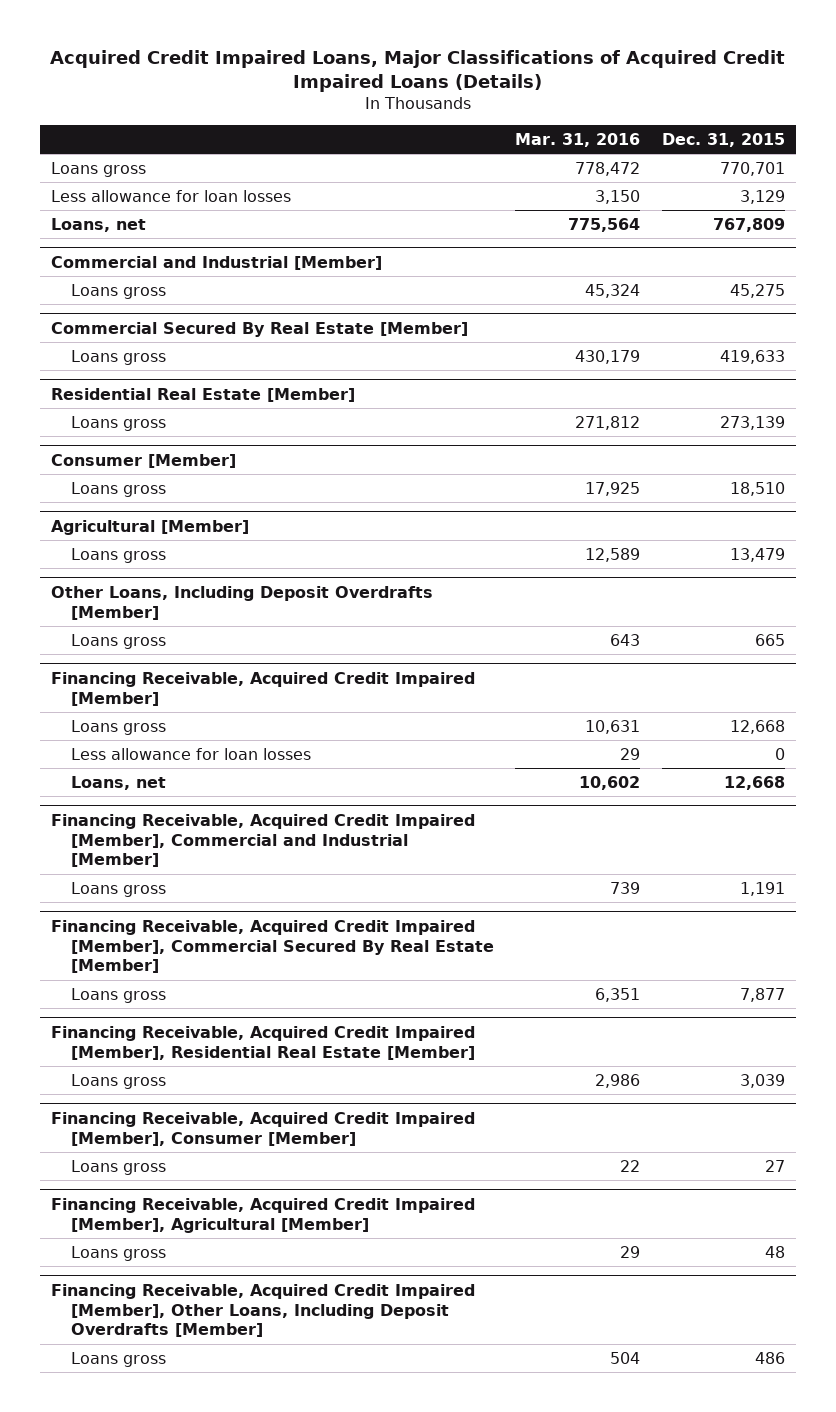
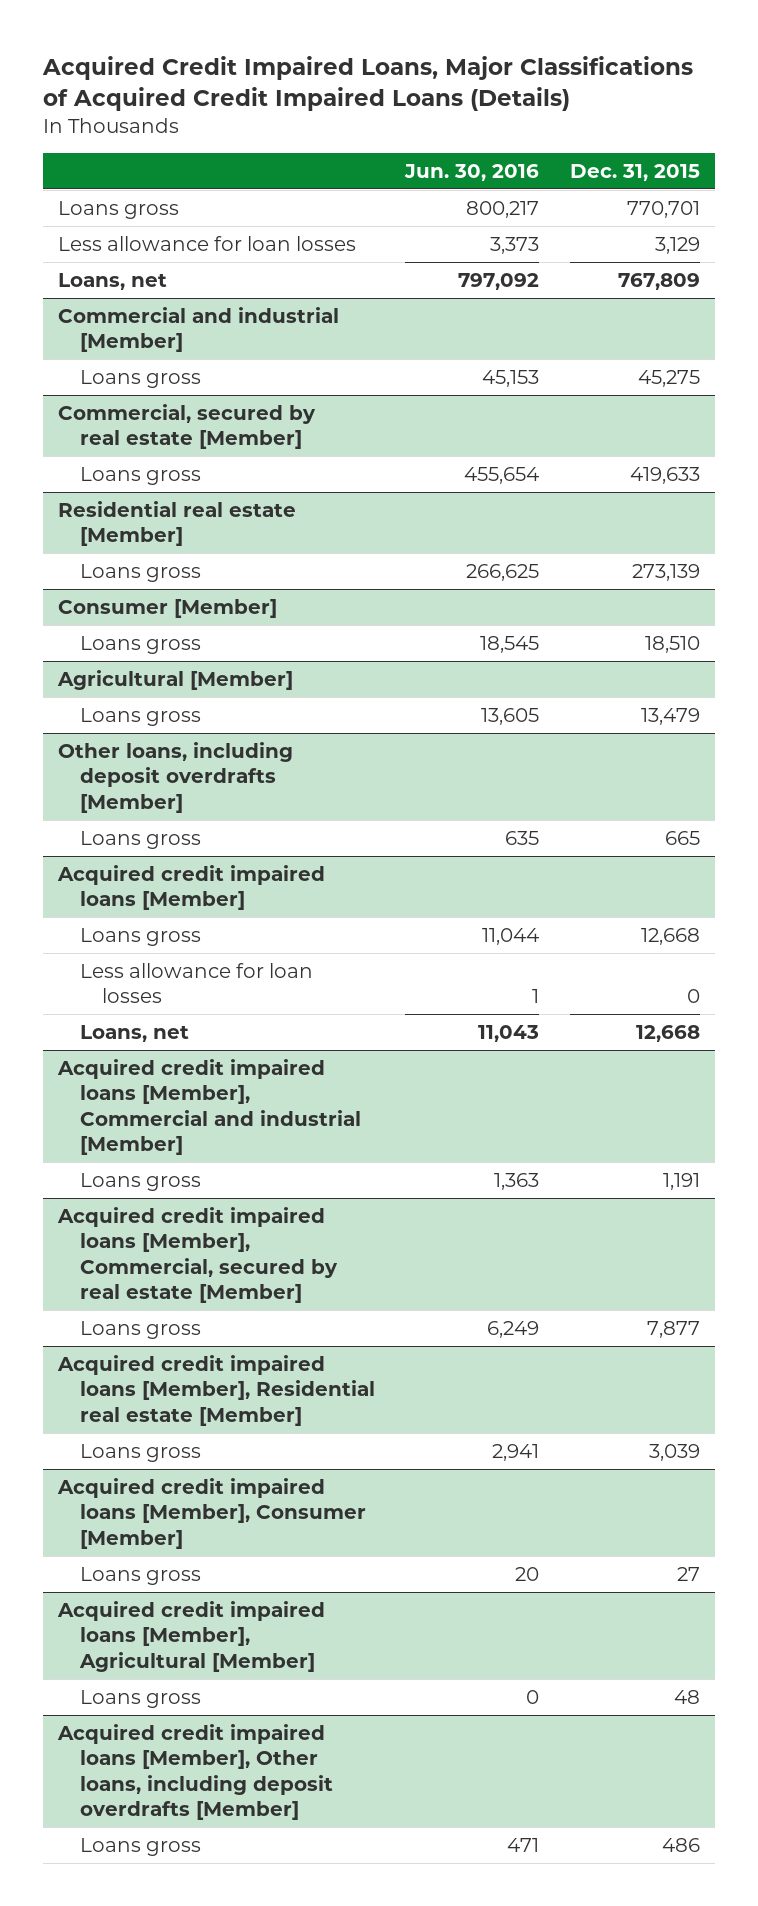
- | Mar. 31, 2016 | Dec. 31, 2015
+ | Jun. 30, 2016 | Dec. 31, 2015
- Commercial and Industrial [Member]
+ Commercial and industrial [Member]
- Commercial Secured By Real Estate [Member]
+ Commercial, secured by real estate [Member]
- Residential Real Estate [Member]
+ Residential real estate [Member]
- Other Loans, Including Deposit Overdrafts [Member]
+ Other loans, including deposit overdrafts [Member]
- Financing Receivable, Acquired Credit Impaired [Member]
+ Acquired credit impaired loans [Member]
- Financing Receivable, Acquired Credit Impaired [Member], Commercial and Industrial [Member]
+ Acquired credit impaired loans [Member], Commercial and industrial [Member]
- Financing Receivable, Acquired Credit Impaired [Member], Commercial Secured By Real Estate [Member]
+ Acquired credit impaired loans [Member], Commercial, secured by real estate [Member]
- Financing Receivable, Acquired Credit Impaired [Member], Residential Real Estate [Member]
+ Acquired credit impaired loans [Member], Residential real estate [Member]
- Financing Receivable, Acquired Credit Impaired [Member], Consumer [Member]
+ Acquired credit impaired loans [Member], Consumer [Member]
- Financing Receivable, Acquired Credit Impaired [Member], Agricultural [Member]
+ Acquired credit impaired loans [Member], Agricultural [Member]
- Financing Receivable, Acquired Credit Impaired [Member], Other Loans, Including Deposit Overdrafts [Member]
+ Acquired credit impaired loans [Member], Other loans, including deposit overdrafts [Member]

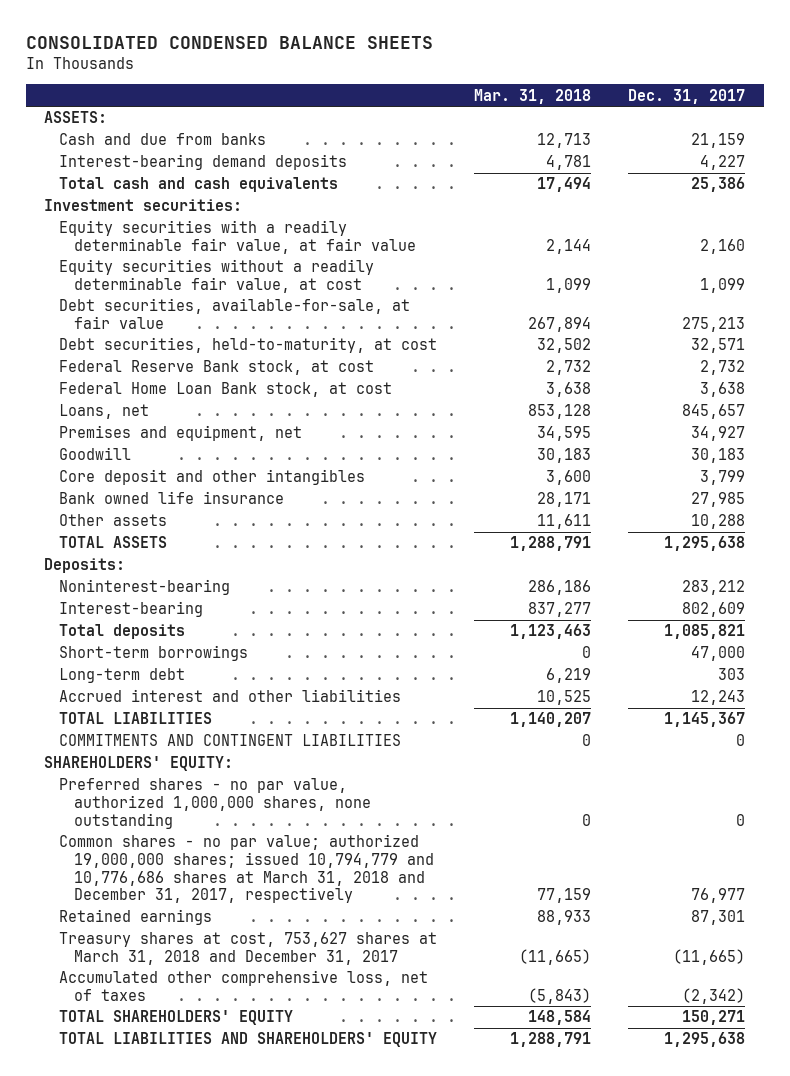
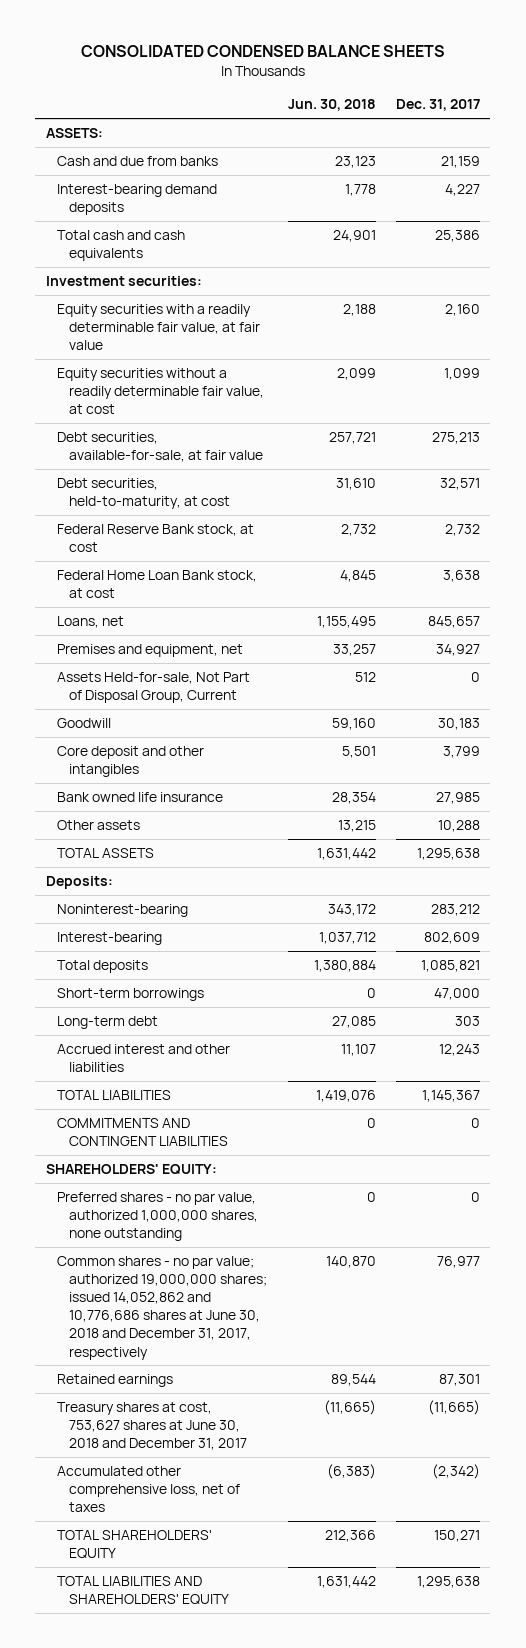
- | Mar. 31, 2018 | Dec. 31, 2017
+ | Jun. 30, 2018 | Dec. 31, 2017
+ Assets Held-for-sale, Not Part of Disposal Group, Current | 512 | 0
- Common shares - no par value; authorized 19,000,000 shares; issued 10,794,779 and 10,776,686 shares at March 31, 2018 and December 31, 2017, respectively | 77,159 | 76,977
+ Common shares - no par value; authorized 19,000,000 shares; issued 14,052,862 and 10,776,686 shares at June 30, 2018 and December 31, 2017, respectively | 140,870 | 76,977
- Treasury shares at cost, 753,627 shares at March 31, 2018 and December 31, 2017 | (11,665) | (11,665)
+ Treasury shares at cost, 753,627 shares at June 30, 2018 and December 31, 2017 | (11,665) | (11,665)

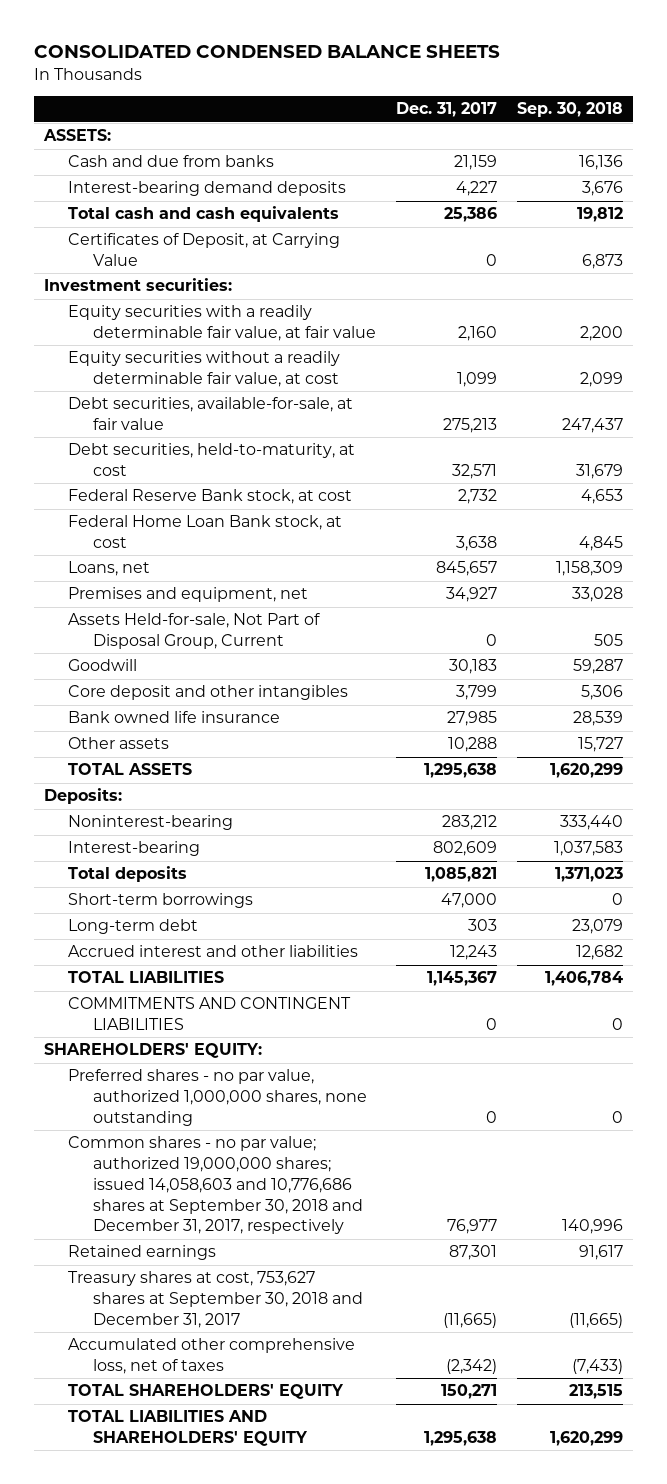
- | Jun. 30, 2018 | Dec. 31, 2017
+ | Dec. 31, 2017 | Sep. 30, 2018
+ Certificates of Deposit, at Carrying Value | 0 | 6,873
- Common shares - no par value; authorized 19,000,000 shares; issued 14,052,862 and 10,776,686 shares at June 30, 2018 and December 31, 2017, respectively | 140,870 | 76,977
+ Common shares - no par value; authorized 19,000,000 shares; issued 14,058,603 and 10,776,686 shares at September 30, 2018 and December 31, 2017, respectively | 76,977 | 140,996
- Treasury shares at cost, 753,627 shares at June 30, 2018 and December 31, 2017 | (11,665) | (11,665)
+ Treasury shares at cost, 753,627 shares at September 30, 2018 and December 31, 2017 | (11,665) | (11,665)

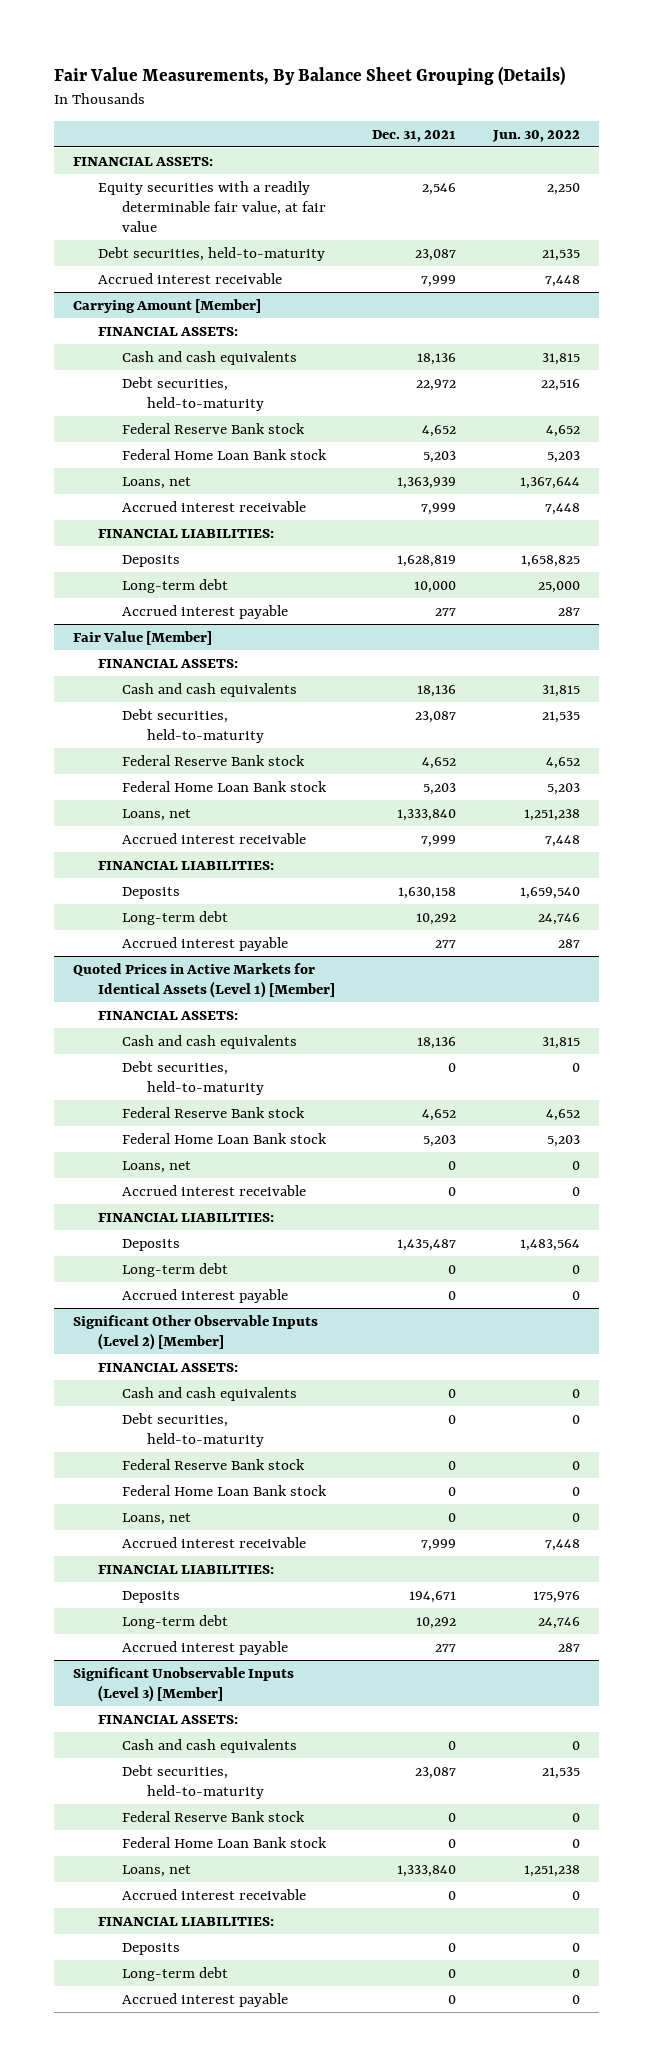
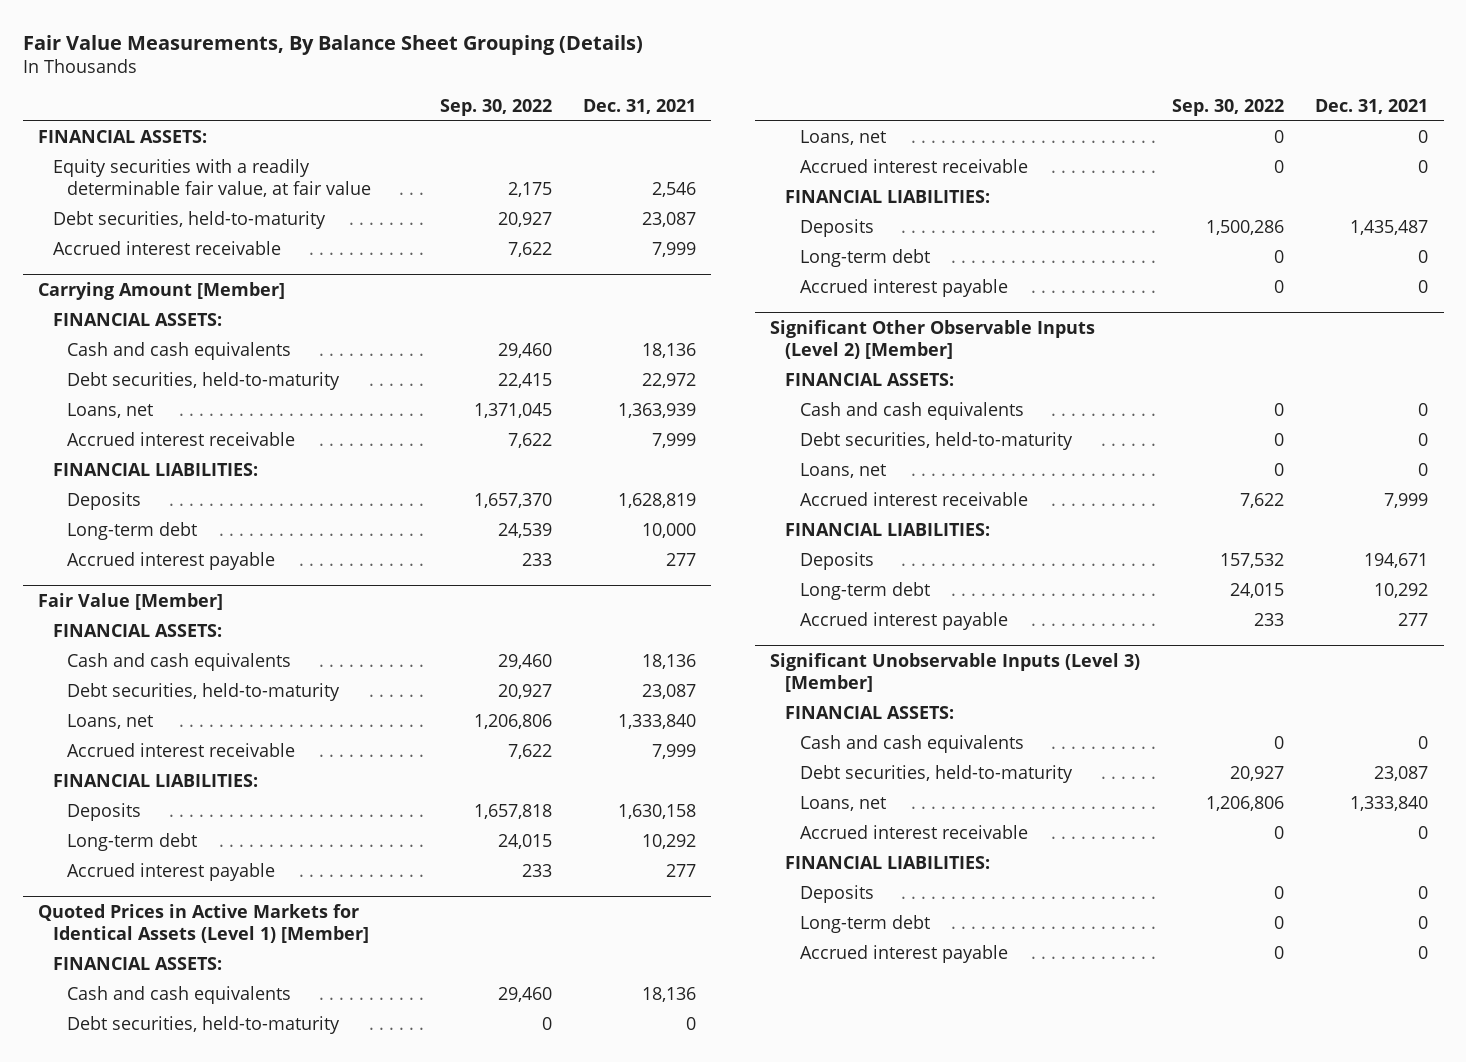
- | Dec. 31, 2021 | Jun. 30, 2022
+ | Sep. 30, 2022 | Dec. 31, 2021
@ Carrying Amount [Member]
- Federal Reserve Bank stock | 4,652 | 4,652
- Federal Home Loan Bank stock | 5,203 | 5,203
@ Fair Value [Member]
- Federal Reserve Bank stock | 4,652 | 4,652
- Federal Home Loan Bank stock | 5,203 | 5,203
@ Quoted Prices in Active Markets for Identical Assets (Level 1) [Member]
- Federal Reserve Bank stock | 4,652 | 4,652
- Federal Home Loan Bank stock | 5,203 | 5,203
@ Significant Other Observable Inputs (Level 2) [Member]
- Federal Reserve Bank stock | 0 | 0
- Federal Home Loan Bank stock | 0 | 0
@ Significant Unobservable Inputs (Level 3) [Member]
- Federal Reserve Bank stock | 0 | 0
- Federal Home Loan Bank stock | 0 | 0

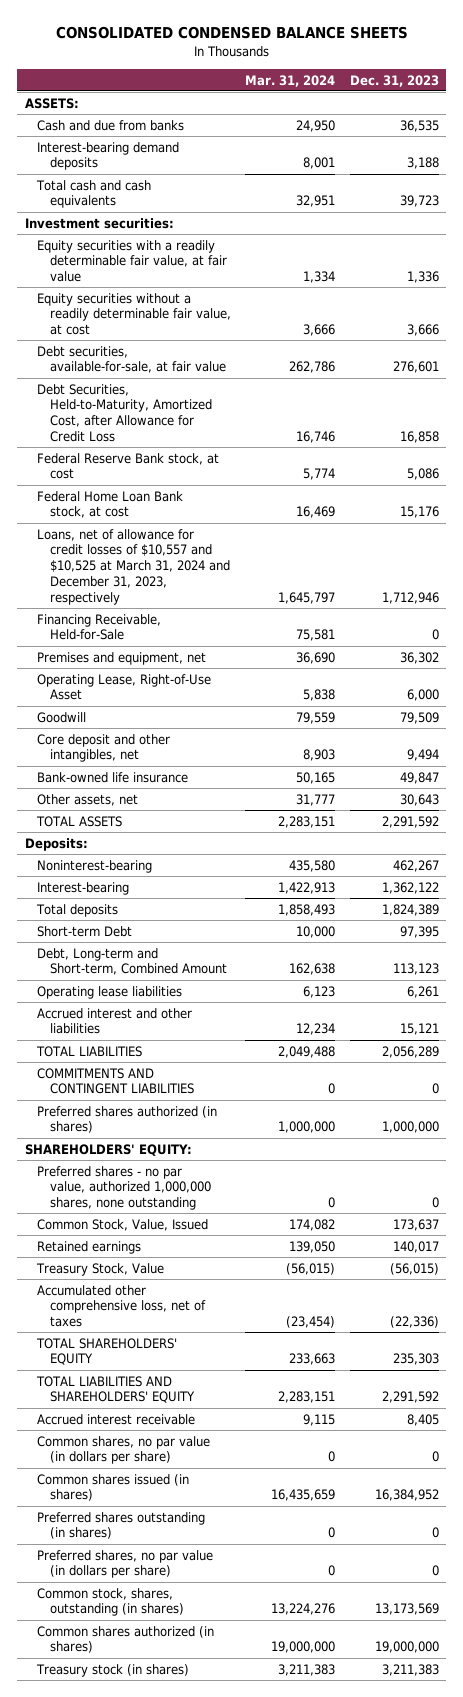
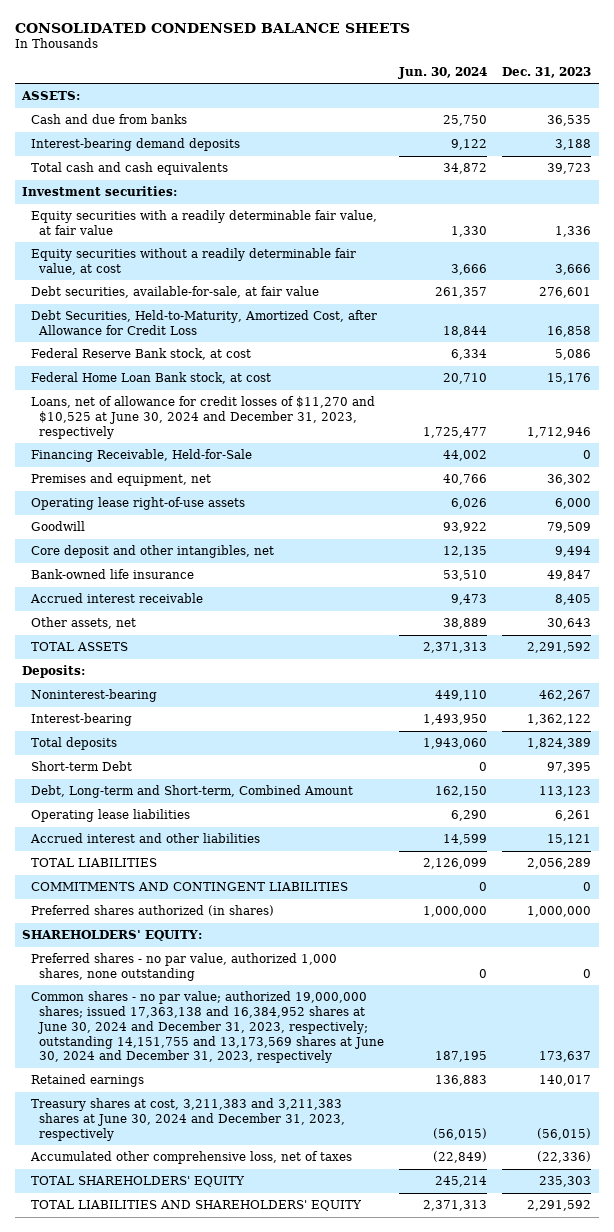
- | Mar. 31, 2024 | Dec. 31, 2023
+ | Jun. 30, 2024 | Dec. 31, 2023
- Loans, net of allowance for credit losses of $10,557 and $10,525 at March 31, 2024 and December 31, 2023, respectively | 1,645,797 | 1,712,946
+ Loans, net of allowance for credit losses of $11,270 and $10,525 at June 30, 2024 and December 31, 2023, respectively | 1,725,477 | 1,712,946
- Operating Lease, Right-of-Use Asset | 5,838 | 6,000
+ Operating lease right-of-use assets | 6,026 | 6,000
moved up: Accrued interest receivable | 9,473 | 8,405
- Preferred shares - no par value, authorized 1,000,000 shares, none outstanding | 0 | 0
- Common Stock, Value, Issued | 174,082 | 173,637
+ Preferred shares - no par value, authorized 1,000 shares, none outstanding | 0 | 0
+ Common shares - no par value; authorized 19,000,000 shares; issued 17,363,138 and 16,384,952 shares at June 30, 2024 and December 31, 2023, respectively; outstanding 14,151,755 and 13,173,569 shares at June 30, 2024 and December 31, 2023, respectively | 187,195 | 173,637
- Treasury Stock, Value | (56,015) | (56,015)
+ Treasury shares at cost, 3,211,383 and 3,211,383 shares at June 30, 2024 and December 31, 2023, respectively | (56,015) | (56,015)
- Common shares, no par value (in dollars per share) | 0 | 0
- Common shares issued (in shares) | 16,435,659 | 16,384,952
- Preferred shares outstanding (in shares) | 0 | 0
- Preferred shares, no par value (in dollars per share) | 0 | 0
- Common stock, shares, outstanding (in shares) | 13,224,276 | 13,173,569
- Common shares authorized (in shares) | 19,000,000 | 19,000,000
- Treasury stock (in shares) | 3,211,383 | 3,211,383

